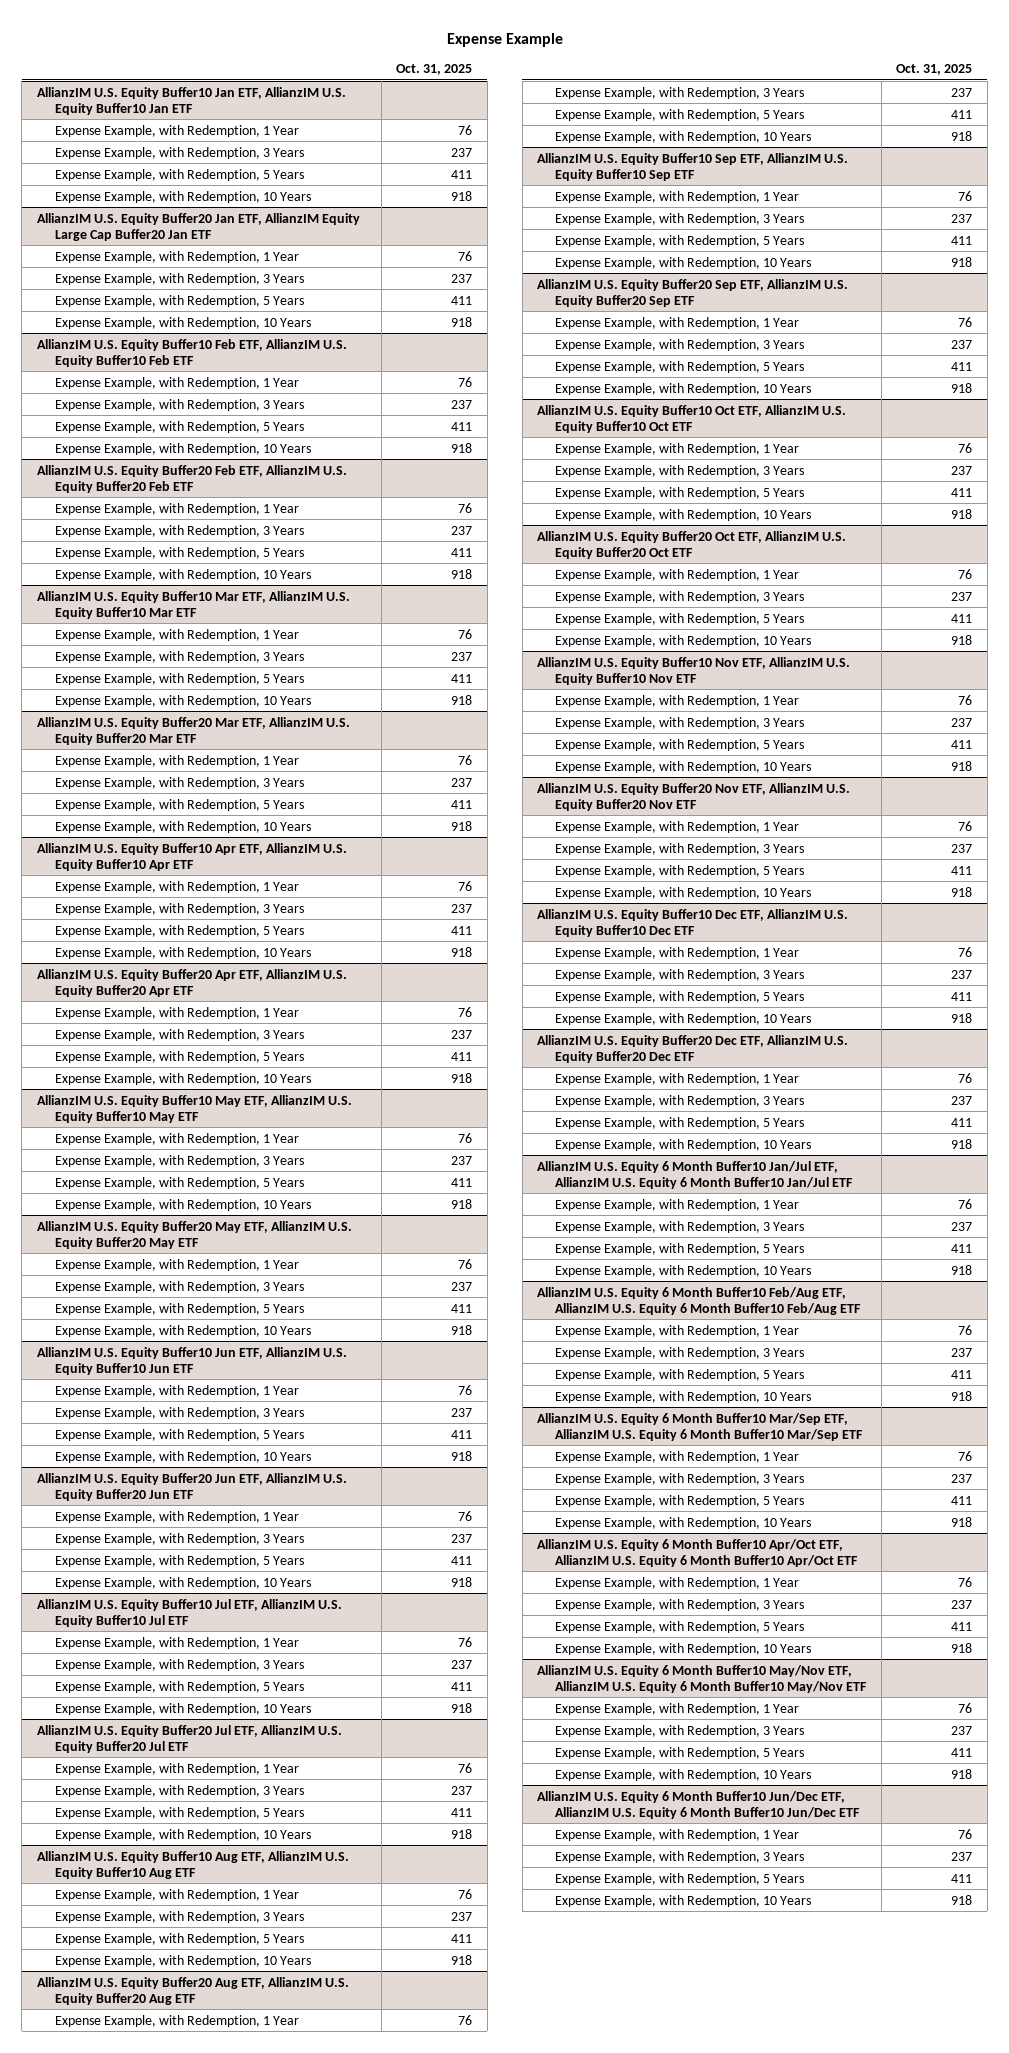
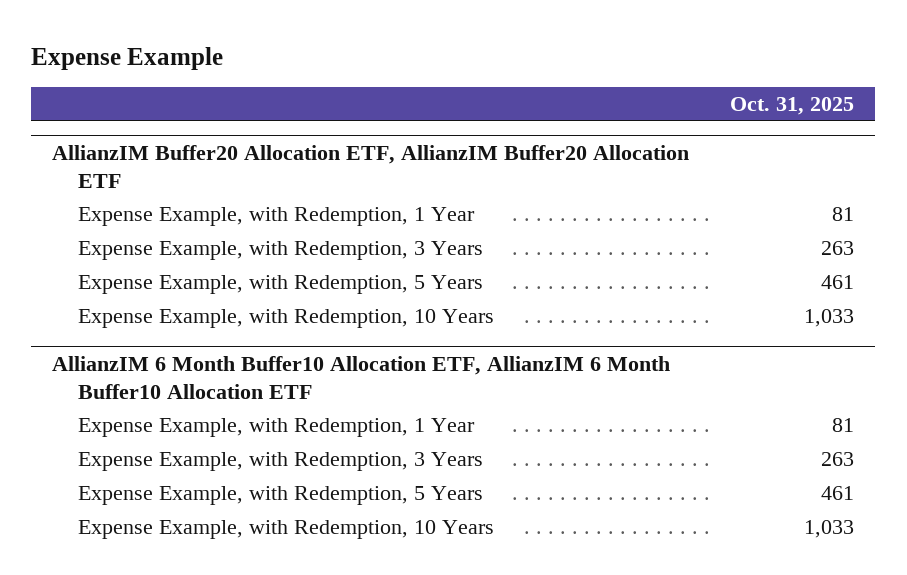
- AllianzIM U.S. Equity Buffer10 Jan ETF, AllianzIM U.S. Equity Buffer10 Jan ETF
- Expense Example, with Redemption, 1 Year | 76
- Expense Example, with Redemption, 3 Years | 237
- Expense Example, with Redemption, 5 Years | 411
- Expense Example, with Redemption, 10 Years | 918
- AllianzIM U.S. Equity Buffer20 Jan ETF, AllianzIM Equity Large Cap Buffer20 Jan ETF
- Expense Example, with Redemption, 1 Year | 76
- Expense Example, with Redemption, 3 Years | 237
- Expense Example, with Redemption, 5 Years | 411
- Expense Example, with Redemption, 10 Years | 918
- AllianzIM U.S. Equity Buffer10 Feb ETF, AllianzIM U.S. Equity Buffer10 Feb ETF
- Expense Example, with Redemption, 1 Year | 76
- Expense Example, with Redemption, 3 Years | 237
- Expense Example, with Redemption, 5 Years | 411
- Expense Example, with Redemption, 10 Years | 918
- AllianzIM U.S. Equity Buffer20 Feb ETF, AllianzIM U.S. Equity Buffer20 Feb ETF
- Expense Example, with Redemption, 1 Year | 76
- Expense Example, with Redemption, 3 Years | 237
- Expense Example, with Redemption, 5 Years | 411
- Expense Example, with Redemption, 10 Years | 918
- AllianzIM U.S. Equity Buffer10 Mar ETF, AllianzIM U.S. Equity Buffer10 Mar ETF
- Expense Example, with Redemption, 1 Year | 76
- Expense Example, with Redemption, 3 Years | 237
- Expense Example, with Redemption, 5 Years | 411
- Expense Example, with Redemption, 10 Years | 918
- AllianzIM U.S. Equity Buffer20 Mar ETF, AllianzIM U.S. Equity Buffer20 Mar ETF
- Expense Example, with Redemption, 1 Year | 76
- Expense Example, with Redemption, 3 Years | 237
- Expense Example, with Redemption, 5 Years | 411
- Expense Example, with Redemption, 10 Years | 918
- AllianzIM U.S. Equity Buffer10 Apr ETF, AllianzIM U.S. Equity Buffer10 Apr ETF
- Expense Example, with Redemption, 1 Year | 76
- Expense Example, with Redemption, 3 Years | 237
- Expense Example, with Redemption, 5 Years | 411
- Expense Example, with Redemption, 10 Years | 918
- AllianzIM U.S. Equity Buffer20 Apr ETF, AllianzIM U.S. Equity Buffer20 Apr ETF
- Expense Example, with Redemption, 1 Year | 76
- Expense Example, with Redemption, 3 Years | 237
- Expense Example, with Redemption, 5 Years | 411
- Expense Example, with Redemption, 10 Years | 918
- AllianzIM U.S. Equity Buffer10 May ETF, AllianzIM U.S. Equity Buffer10 May ETF
- Expense Example, with Redemption, 1 Year | 76
- Expense Example, with Redemption, 3 Years | 237
- Expense Example, with Redemption, 5 Years | 411
- Expense Example, with Redemption, 10 Years | 918
- AllianzIM U.S. Equity Buffer20 May ETF, AllianzIM U.S. Equity Buffer20 May ETF
- Expense Example, with Redemption, 1 Year | 76
- Expense Example, with Redemption, 3 Years | 237
- Expense Example, with Redemption, 5 Years | 411
- Expense Example, with Redemption, 10 Years | 918
- AllianzIM U.S. Equity Buffer10 Jun ETF, AllianzIM U.S. Equity Buffer10 Jun ETF
- Expense Example, with Redemption, 1 Year | 76
- Expense Example, with Redemption, 3 Years | 237
- Expense Example, with Redemption, 5 Years | 411
- Expense Example, with Redemption, 10 Years | 918
- AllianzIM U.S. Equity Buffer20 Jun ETF, AllianzIM U.S. Equity Buffer20 Jun ETF
- Expense Example, with Redemption, 1 Year | 76
- Expense Example, with Redemption, 3 Years | 237
- Expense Example, with Redemption, 5 Years | 411
- Expense Example, with Redemption, 10 Years | 918
- AllianzIM U.S. Equity Buffer10 Jul ETF, AllianzIM U.S. Equity Buffer10 Jul ETF
- Expense Example, with Redemption, 1 Year | 76
- Expense Example, with Redemption, 3 Years | 237
- Expense Example, with Redemption, 5 Years | 411
- Expense Example, with Redemption, 10 Years | 918
- AllianzIM U.S. Equity Buffer20 Jul ETF, AllianzIM U.S. Equity Buffer20 Jul ETF
- Expense Example, with Redemption, 1 Year | 76
- Expense Example, with Redemption, 3 Years | 237
- Expense Example, with Redemption, 5 Years | 411
- Expense Example, with Redemption, 10 Years | 918
- AllianzIM U.S. Equity Buffer10 Aug ETF, AllianzIM U.S. Equity Buffer10 Aug ETF
- Expense Example, with Redemption, 1 Year | 76
- Expense Example, with Redemption, 3 Years | 237
- Expense Example, with Redemption, 5 Years | 411
- Expense Example, with Redemption, 10 Years | 918
- AllianzIM U.S. Equity Buffer20 Aug ETF, AllianzIM U.S. Equity Buffer20 Aug ETF
- Expense Example, with Redemption, 1 Year | 76
- Expense Example, with Redemption, 3 Years | 237
- Expense Example, with Redemption, 5 Years | 411
- Expense Example, with Redemption, 10 Years | 918
- AllianzIM U.S. Equity Buffer10 Sep ETF, AllianzIM U.S. Equity Buffer10 Sep ETF
- Expense Example, with Redemption, 1 Year | 76
- Expense Example, with Redemption, 3 Years | 237
- Expense Example, with Redemption, 5 Years | 411
- Expense Example, with Redemption, 10 Years | 918
- AllianzIM U.S. Equity Buffer20 Sep ETF, AllianzIM U.S. Equity Buffer20 Sep ETF
- Expense Example, with Redemption, 1 Year | 76
- Expense Example, with Redemption, 3 Years | 237
- Expense Example, with Redemption, 5 Years | 411
- Expense Example, with Redemption, 10 Years | 918
- AllianzIM U.S. Equity Buffer10 Oct ETF, AllianzIM U.S. Equity Buffer10 Oct ETF
- Expense Example, with Redemption, 1 Year | 76
- Expense Example, with Redemption, 3 Years | 237
- Expense Example, with Redemption, 5 Years | 411
- Expense Example, with Redemption, 10 Years | 918
- AllianzIM U.S. Equity Buffer20 Oct ETF, AllianzIM U.S. Equity Buffer20 Oct ETF
- Expense Example, with Redemption, 1 Year | 76
- Expense Example, with Redemption, 3 Years | 237
- Expense Example, with Redemption, 5 Years | 411
- Expense Example, with Redemption, 10 Years | 918
- AllianzIM U.S. Equity Buffer10 Nov ETF, AllianzIM U.S. Equity Buffer10 Nov ETF
- Expense Example, with Redemption, 1 Year | 76
- Expense Example, with Redemption, 3 Years | 237
- Expense Example, with Redemption, 5 Years | 411
- Expense Example, with Redemption, 10 Years | 918
- AllianzIM U.S. Equity Buffer20 Nov ETF, AllianzIM U.S. Equity Buffer20 Nov ETF
- Expense Example, with Redemption, 1 Year | 76
- Expense Example, with Redemption, 3 Years | 237
- Expense Example, with Redemption, 5 Years | 411
- Expense Example, with Redemption, 10 Years | 918
- AllianzIM U.S. Equity Buffer10 Dec ETF, AllianzIM U.S. Equity Buffer10 Dec ETF
- Expense Example, with Redemption, 1 Year | 76
- Expense Example, with Redemption, 3 Years | 237
- Expense Example, with Redemption, 5 Years | 411
- Expense Example, with Redemption, 10 Years | 918
- AllianzIM U.S. Equity Buffer20 Dec ETF, AllianzIM U.S. Equity Buffer20 Dec ETF
- Expense Example, with Redemption, 1 Year | 76
- Expense Example, with Redemption, 3 Years | 237
- Expense Example, with Redemption, 5 Years | 411
- Expense Example, with Redemption, 10 Years | 918
- AllianzIM U.S. Equity 6 Month Buffer10 Jan/Jul ETF, AllianzIM U.S. Equity 6 Month Buffer10 Jan/Jul ETF
- Expense Example, with Redemption, 1 Year | 76
- Expense Example, with Redemption, 3 Years | 237
- Expense Example, with Redemption, 5 Years | 411
- Expense Example, with Redemption, 10 Years | 918
- AllianzIM U.S. Equity 6 Month Buffer10 Feb/Aug ETF, AllianzIM U.S. Equity 6 Month Buffer10 Feb/Aug ETF
- Expense Example, with Redemption, 1 Year | 76
- Expense Example, with Redemption, 3 Years | 237
- Expense Example, with Redemption, 5 Years | 411
- Expense Example, with Redemption, 10 Years | 918
- AllianzIM U.S. Equity 6 Month Buffer10 Mar/Sep ETF, AllianzIM U.S. Equity 6 Month Buffer10 Mar/Sep ETF
- Expense Example, with Redemption, 1 Year | 76
- Expense Example, with Redemption, 3 Years | 237
- Expense Example, with Redemption, 5 Years | 411
- Expense Example, with Redemption, 10 Years | 918
- AllianzIM U.S. Equity 6 Month Buffer10 Apr/Oct ETF, AllianzIM U.S. Equity 6 Month Buffer10 Apr/Oct ETF
- Expense Example, with Redemption, 1 Year | 76
- Expense Example, with Redemption, 3 Years | 237
- Expense Example, with Redemption, 5 Years | 411
- Expense Example, with Redemption, 10 Years | 918
- AllianzIM U.S. Equity 6 Month Buffer10 May/Nov ETF, AllianzIM U.S. Equity 6 Month Buffer10 May/Nov ETF
- Expense Example, with Redemption, 1 Year | 76
- Expense Example, with Redemption, 3 Years | 237
- Expense Example, with Redemption, 5 Years | 411
- Expense Example, with Redemption, 10 Years | 918
- AllianzIM U.S. Equity 6 Month Buffer10 Jun/Dec ETF, AllianzIM U.S. Equity 6 Month Buffer10 Jun/Dec ETF
- Expense Example, with Redemption, 1 Year | 76
- Expense Example, with Redemption, 3 Years | 237
- Expense Example, with Redemption, 5 Years | 411
- Expense Example, with Redemption, 10 Years | 918
+ AllianzIM Buffer20 Allocation ETF, AllianzIM Buffer20 Allocation ETF
+ Expense Example, with Redemption, 1 Year | 81
+ Expense Example, with Redemption, 3 Years | 263
+ Expense Example, with Redemption, 5 Years | 461
+ Expense Example, with Redemption, 10 Years | 1,033
+ AllianzIM 6 Month Buffer10 Allocation ETF, AllianzIM 6 Month Buffer10 Allocation ETF
+ Expense Example, with Redemption, 1 Year | 81
+ Expense Example, with Redemption, 3 Years | 263
+ Expense Example, with Redemption, 5 Years | 461
+ Expense Example, with Redemption, 10 Years | 1,033

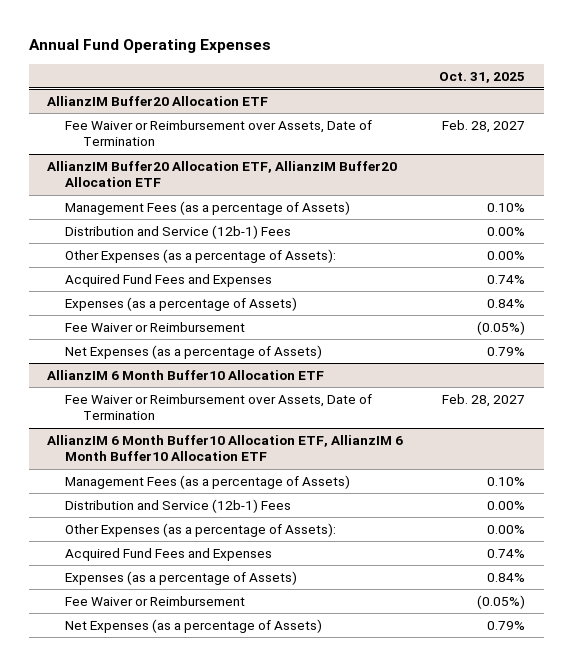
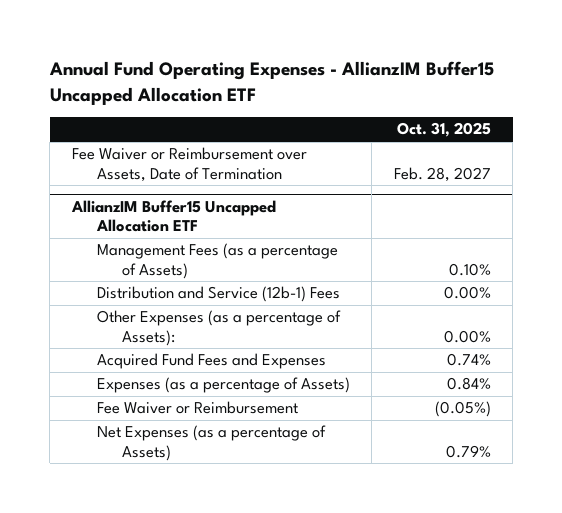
- Annual Fund Operating Expenses
+ Annual Fund Operating Expenses - AllianzIM Buffer15 Uncapped Allocation ETF
- AllianzIM Buffer20 Allocation ETF
- AllianzIM Buffer20 Allocation ETF, AllianzIM Buffer20 Allocation ETF
- Management Fees (as a percentage of Assets) | 0.10%
- Distribution and Service (12b-1) Fees | 0.00%
- Other Expenses (as a percentage of Assets): | 0.00%
- Acquired Fund Fees and Expenses | 0.74%
- Expenses (as a percentage of Assets) | 0.84%
- Fee Waiver or Reimbursement | (0.05%)
- Net Expenses (as a percentage of Assets) | 0.79%
- AllianzIM 6 Month Buffer10 Allocation ETF
- Fee Waiver or Reimbursement over Assets, Date of Termination | Feb. 28, 2027
- AllianzIM 6 Month Buffer10 Allocation ETF, AllianzIM 6 Month Buffer10 Allocation ETF
+ AllianzIM Buffer15 Uncapped Allocation ETF

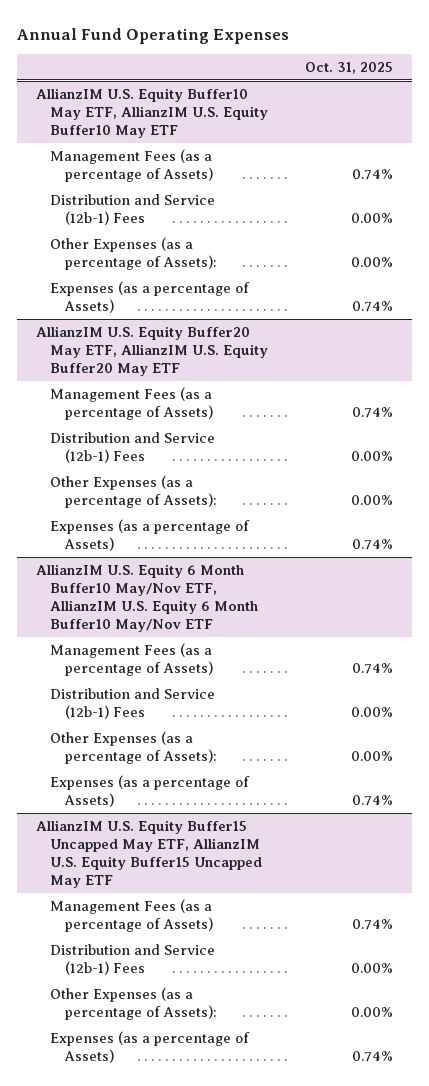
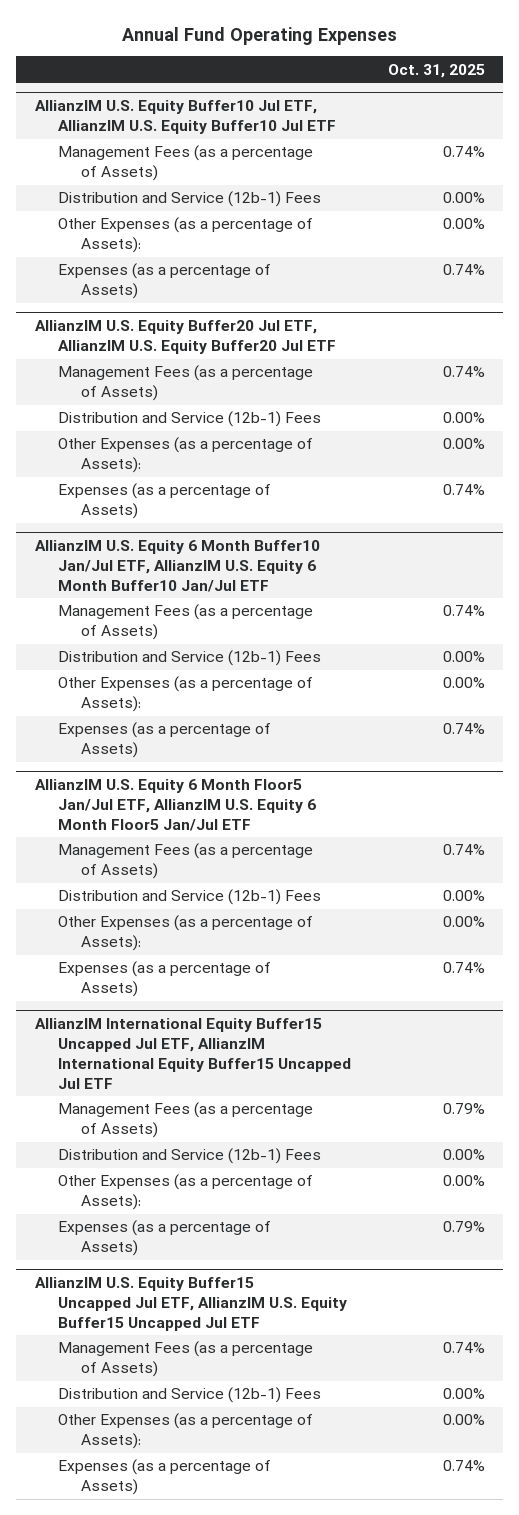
- AllianzIM U.S. Equity Buffer10 May ETF, AllianzIM U.S. Equity Buffer10 May ETF
+ AllianzIM U.S. Equity Buffer10 Jul ETF, AllianzIM U.S. Equity Buffer10 Jul ETF
- AllianzIM U.S. Equity Buffer20 May ETF, AllianzIM U.S. Equity Buffer20 May ETF
+ AllianzIM U.S. Equity Buffer20 Jul ETF, AllianzIM U.S. Equity Buffer20 Jul ETF
- AllianzIM U.S. Equity 6 Month Buffer10 May/Nov ETF, AllianzIM U.S. Equity 6 Month Buffer10 May/Nov ETF
+ AllianzIM U.S. Equity 6 Month Buffer10 Jan/Jul ETF, AllianzIM U.S. Equity 6 Month Buffer10 Jan/Jul ETF
- AllianzIM U.S. Equity Buffer15 Uncapped May ETF, AllianzIM U.S. Equity Buffer15 Uncapped May ETF
+ AllianzIM U.S. Equity 6 Month Floor5 Jan/Jul ETF, AllianzIM U.S. Equity 6 Month Floor5 Jan/Jul ETF
+ AllianzIM International Equity Buffer15 Uncapped Jul ETF, AllianzIM International Equity Buffer15 Uncapped Jul ETF
+ Management Fees (as a percentage of Assets) | 0.79%
+ Distribution and Service (12b-1) Fees | 0.00%
+ Other Expenses (as a percentage of Assets): | 0.00%
+ Expenses (as a percentage of Assets) | 0.79%
+ AllianzIM U.S. Equity Buffer15 Uncapped Jul ETF, AllianzIM U.S. Equity Buffer15 Uncapped Jul ETF
+ Management Fees (as a percentage of Assets) | 0.74%
+ Distribution and Service (12b-1) Fees | 0.00%
+ Other Expenses (as a percentage of Assets): | 0.00%
+ Expenses (as a percentage of Assets) | 0.74%

